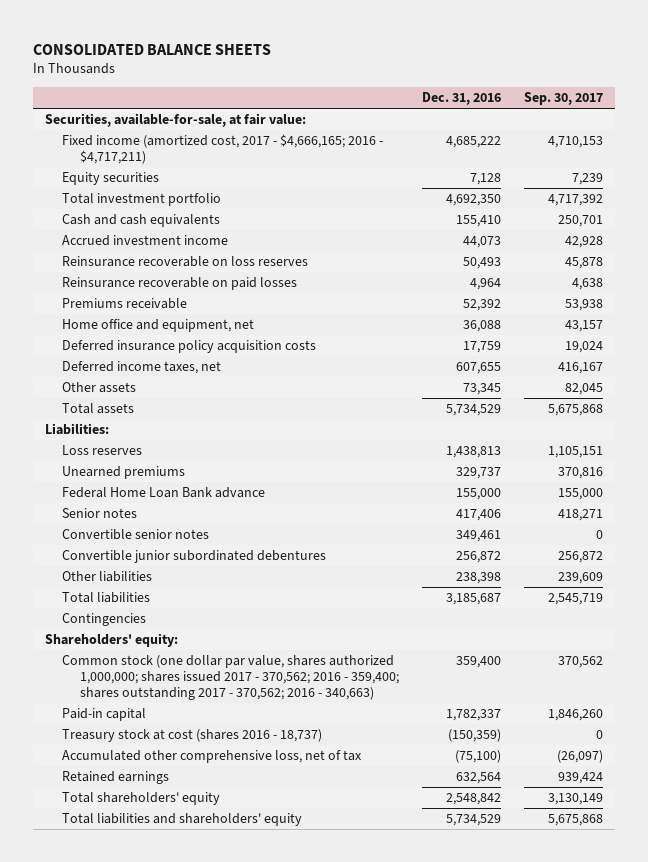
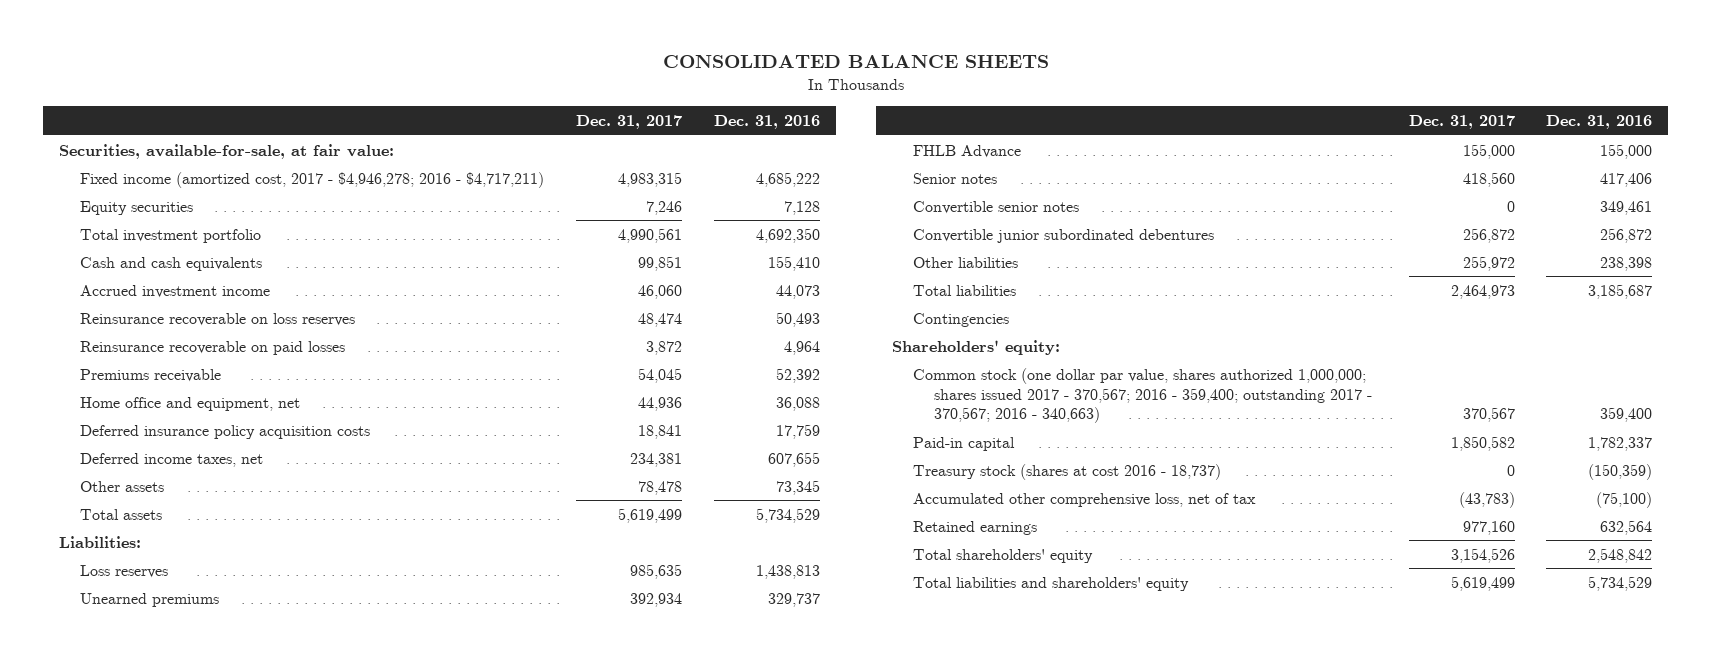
- | Dec. 31, 2016 | Sep. 30, 2017
+ | Dec. 31, 2017 | Dec. 31, 2016
- Fixed income (amortized cost, 2017 - $4,666,165; 2016 - $4,717,211) | 4,685,222 | 4,710,153
+ Fixed income (amortized cost, 2017 - $4,946,278; 2016 - $4,717,211) | 4,983,315 | 4,685,222
- Federal Home Loan Bank advance | 155,000 | 155,000
+ FHLB Advance | 155,000 | 155,000
- Common stock (one dollar par value, shares authorized 1,000,000; shares issued 2017 - 370,562; 2016 - 359,400; shares outstanding 2017 - 370,562; 2016 - 340,663) | 359,400 | 370,562
+ Common stock (one dollar par value, shares authorized 1,000,000; shares issued 2017 - 370,567; 2016 - 359,400; outstanding 2017 - 370,567; 2016 - 340,663) | 370,567 | 359,400
- Treasury stock at cost (shares 2016 - 18,737) | (150,359) | 0
+ Treasury stock (shares at cost 2016 - 18,737) | 0 | (150,359)

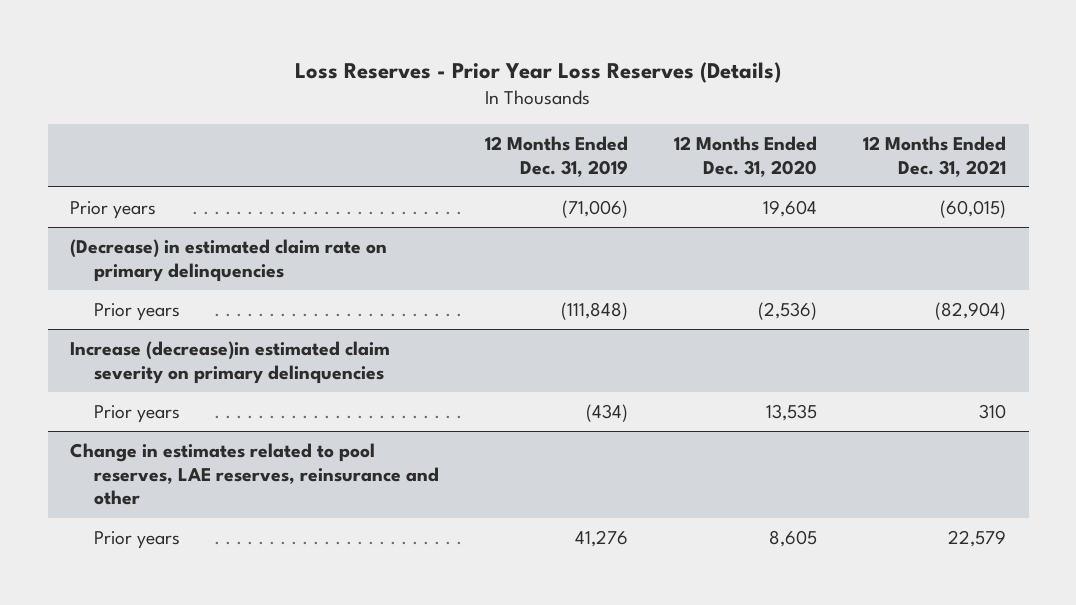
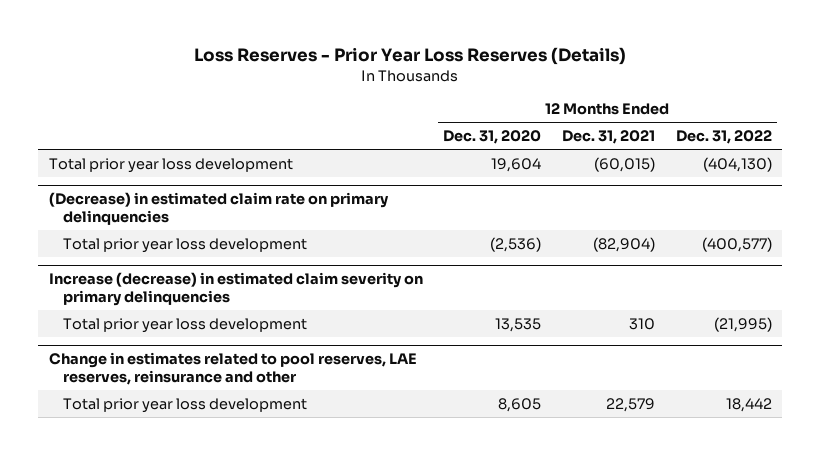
- | 12 Months Ended Dec. 31, 2019 | 12 Months Ended Dec. 31, 2020 | 12 Months Ended Dec. 31, 2021
+ | 12 Months Ended Dec. 31, 2020 | 12 Months Ended Dec. 31, 2021 | 12 Months Ended Dec. 31, 2022
- Prior years | (71,006) | 19,604 | (60,015)
+ Total prior year loss development | 19,604 | (60,015) | (404,130)
@ (Decrease) in estimated claim rate on primary delinquencies
- Prior years | (111,848) | (2,536) | (82,904)
- Increase (decrease)in estimated claim severity on primary delinquencies
- Prior years | (434) | 13,535 | 310
@ (Decrease) in estimated claim rate on primary delinquencies
+ Total prior year loss development | (2,536) | (82,904) | (400,577)
+ Increase (decrease) in estimated claim severity on primary delinquencies
+ Total prior year loss development | 13,535 | 310 | (21,995)
@ Change in estimates related to pool reserves, LAE reserves, reinsurance and other
- Prior years | 41,276 | 8,605 | 22,579
+ Total prior year loss development | 8,605 | 22,579 | 18,442

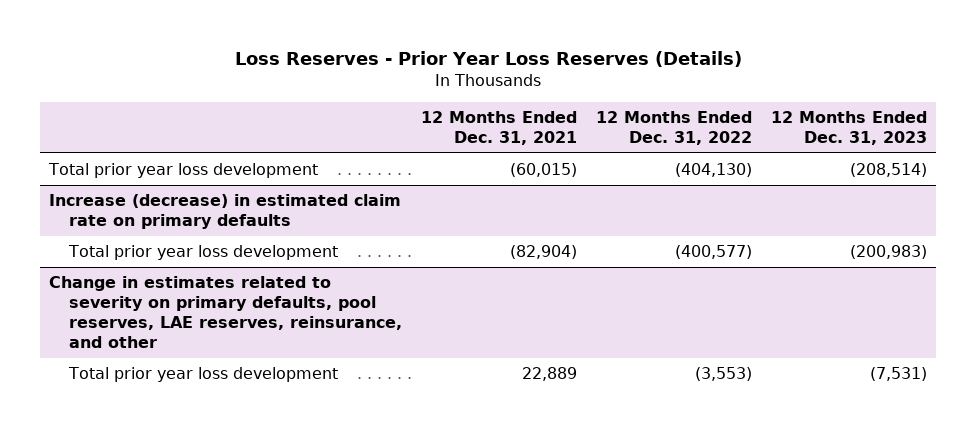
- | 12 Months Ended Dec. 31, 2020 | 12 Months Ended Dec. 31, 2021 | 12 Months Ended Dec. 31, 2022
+ | 12 Months Ended Dec. 31, 2021 | 12 Months Ended Dec. 31, 2022 | 12 Months Ended Dec. 31, 2023
- (Decrease) in estimated claim rate on primary delinquencies
+ Increase (decrease) in estimated claim rate on primary defaults
- Increase (decrease) in estimated claim severity on primary delinquencies
- Total prior year loss development | 13,535 | 310 | (21,995)
- Change in estimates related to pool reserves, LAE reserves, reinsurance and other
- Total prior year loss development | 8,605 | 22,579 | 18,442
+ Change in estimates related to severity on primary defaults, pool reserves, LAE reserves, reinsurance, and other
+ Total prior year loss development | 22,889 | (3,553) | (7,531)

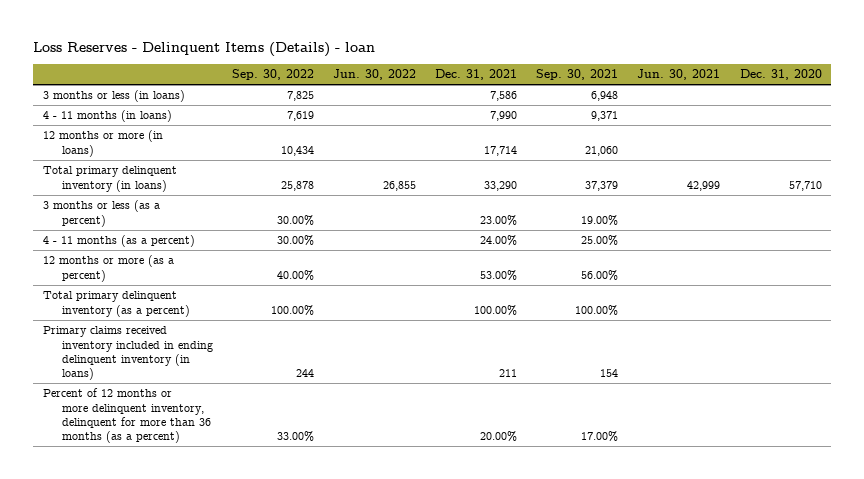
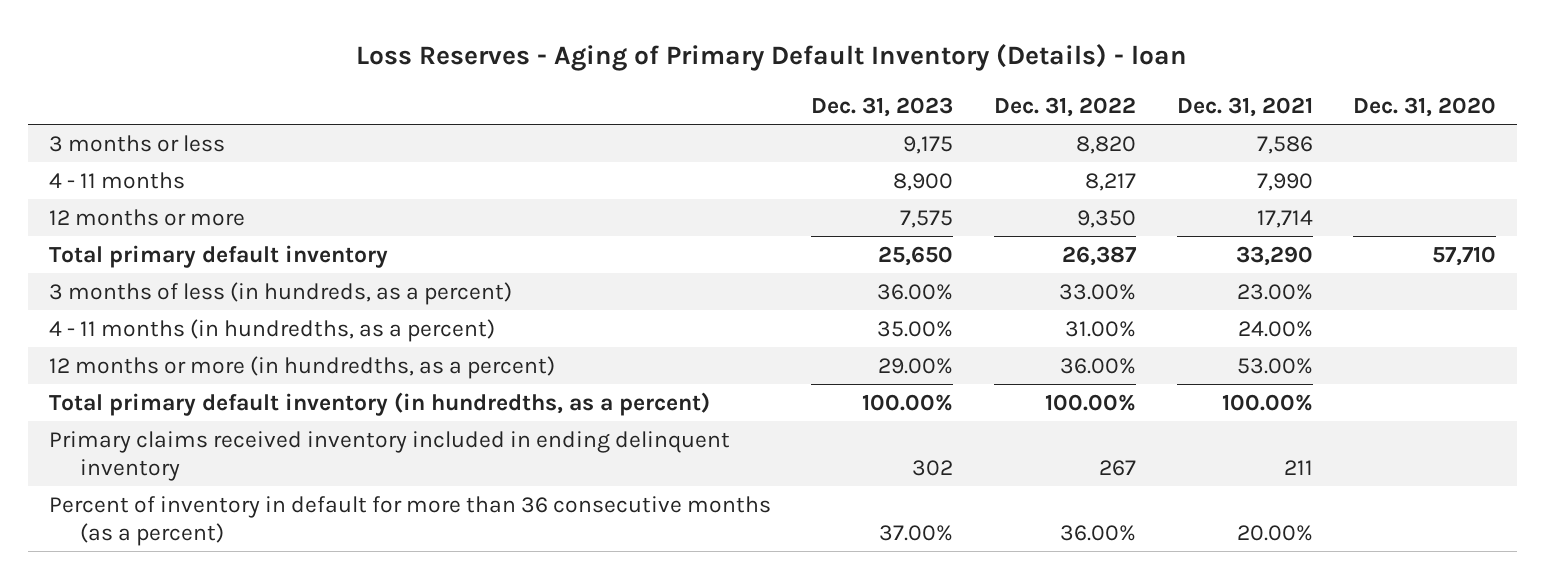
- Loss Reserves - Delinquent Items (Details) - loan
+ Loss Reserves - Aging of Primary Default Inventory (Details) - loan
- | Sep. 30, 2022 | Jun. 30, 2022 | Dec. 31, 2021 | Sep. 30, 2021 | Jun. 30, 2021 | Dec. 31, 2020
+ | Dec. 31, 2023 | Dec. 31, 2022 | Dec. 31, 2021 | Dec. 31, 2020
- 3 months or less (in loans) | 7,825 | | 7,586 | 6,948 | |
- 4 - 11 months (in loans) | 7,619 | | 7,990 | 9,371 | |
- 12 months or more (in loans) | 10,434 | | 17,714 | 21,060 | |
- Total primary delinquent inventory (in loans) | 25,878 | 26,855 | 33,290 | 37,379 | 42,999 | 57,710
- 3 months or less (as a percent) | 30.00% | | 23.00% | 19.00% | |
- 4 - 11 months (as a percent) | 30.00% | | 24.00% | 25.00% | |
- 12 months or more (as a percent) | 40.00% | | 53.00% | 56.00% | |
- Total primary delinquent inventory (as a percent) | 100.00% | | 100.00% | 100.00% | |
- Primary claims received inventory included in ending delinquent inventory (in loans) | 244 | | 211 | 154 | |
- Percent of 12 months or more delinquent inventory, delinquent for more than 36 months (as a percent) | 33.00% | | 20.00% | 17.00% | |
+ 3 months or less | 9,175 | 8,820 | 7,586 |
+ 4 - 11 months | 8,900 | 8,217 | 7,990 |
+ 12 months or more | 7,575 | 9,350 | 17,714 |
+ Total primary default inventory | 25,650 | 26,387 | 33,290 | 57,710
+ 3 months of less (in hundreds, as a percent) | 36.00% | 33.00% | 23.00% |
+ 4 - 11 months (in hundredths, as a percent) | 35.00% | 31.00% | 24.00% |
+ 12 months or more (in hundredths, as a percent) | 29.00% | 36.00% | 53.00% |
+ Total primary default inventory (in hundredths, as a percent) | 100.00% | 100.00% | 100.00% |
+ Primary claims received inventory included in ending delinquent inventory | 302 | 267 | 211 |
+ Percent of inventory in default for more than 36 consecutive months (as a percent) | 37.00% | 36.00% | 20.00% |

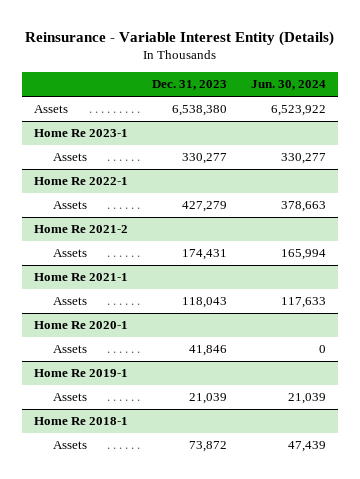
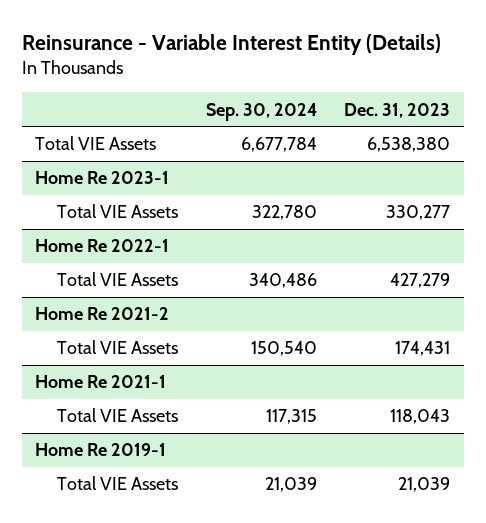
- | Dec. 31, 2023 | Jun. 30, 2024
+ | Sep. 30, 2024 | Dec. 31, 2023
- Assets | 6,538,380 | 6,523,922
+ Total VIE Assets | 6,677,784 | 6,538,380
@ Home Re 2023-1
- Assets | 330,277 | 330,277
+ Total VIE Assets | 322,780 | 330,277
@ Home Re 2022-1
- Assets | 427,279 | 378,663
+ Total VIE Assets | 340,486 | 427,279
@ Home Re 2021-2
- Assets | 174,431 | 165,994
+ Total VIE Assets | 150,540 | 174,431
@ Home Re 2021-1
- Assets | 118,043 | 117,633
- Home Re 2020-1
- Assets | 41,846 | 0
@ Home Re 2021-1
+ Total VIE Assets | 117,315 | 118,043
@ Home Re 2019-1
- Assets | 21,039 | 21,039
- Home Re 2018-1
- Assets | 73,872 | 47,439
@ Home Re 2019-1
+ Total VIE Assets | 21,039 | 21,039

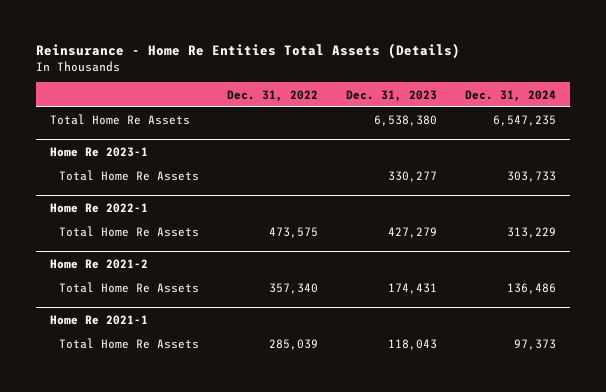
- Reinsurance - Variable Interest Entity (Details)
+ Reinsurance - Home Re Entities Total Assets (Details)
- | Sep. 30, 2024 | Dec. 31, 2023
+ | Dec. 31, 2022 | Dec. 31, 2023 | Dec. 31, 2024
- Total VIE Assets | 6,677,784 | 6,538,380
+ Total Home Re Assets | | 6,538,380 | 6,547,235
@ Home Re 2023-1
- Total VIE Assets | 322,780 | 330,277
+ Total Home Re Assets | | 330,277 | 303,733
@ Home Re 2022-1
- Total VIE Assets | 340,486 | 427,279
+ Total Home Re Assets | 473,575 | 427,279 | 313,229
@ Home Re 2021-2
- Total VIE Assets | 150,540 | 174,431
+ Total Home Re Assets | 357,340 | 174,431 | 136,486
@ Home Re 2021-1
- Total VIE Assets | 117,315 | 118,043
- Home Re 2019-1
- Total VIE Assets | 21,039 | 21,039
@ Home Re 2021-1
+ Total Home Re Assets | 285,039 | 118,043 | 97,373

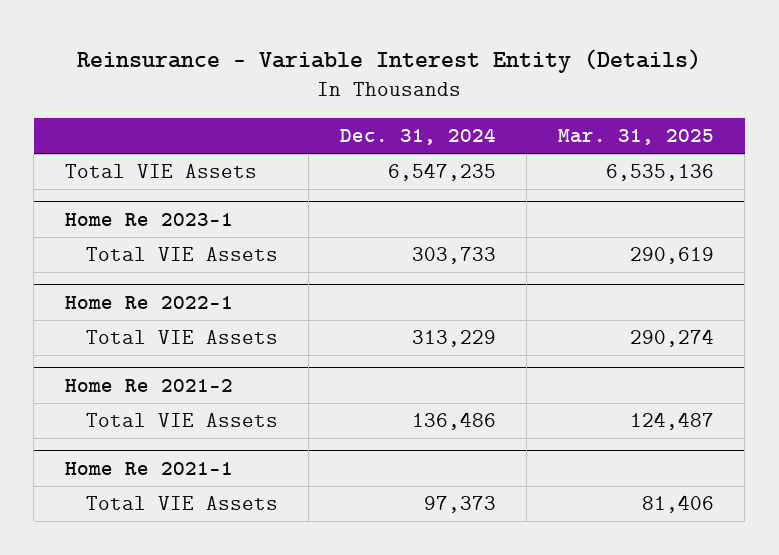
- Reinsurance - Home Re Entities Total Assets (Details)
+ Reinsurance - Variable Interest Entity (Details)
- | Dec. 31, 2022 | Dec. 31, 2023 | Dec. 31, 2024
+ | Dec. 31, 2024 | Mar. 31, 2025
- Total Home Re Assets | | 6,538,380 | 6,547,235
+ Total VIE Assets | 6,547,235 | 6,535,136
@ Home Re 2023-1
- Total Home Re Assets | | 330,277 | 303,733
+ Total VIE Assets | 303,733 | 290,619
@ Home Re 2022-1
- Total Home Re Assets | 473,575 | 427,279 | 313,229
+ Total VIE Assets | 313,229 | 290,274
@ Home Re 2021-2
- Total Home Re Assets | 357,340 | 174,431 | 136,486
+ Total VIE Assets | 136,486 | 124,487
@ Home Re 2021-1
- Total Home Re Assets | 285,039 | 118,043 | 97,373
+ Total VIE Assets | 97,373 | 81,406

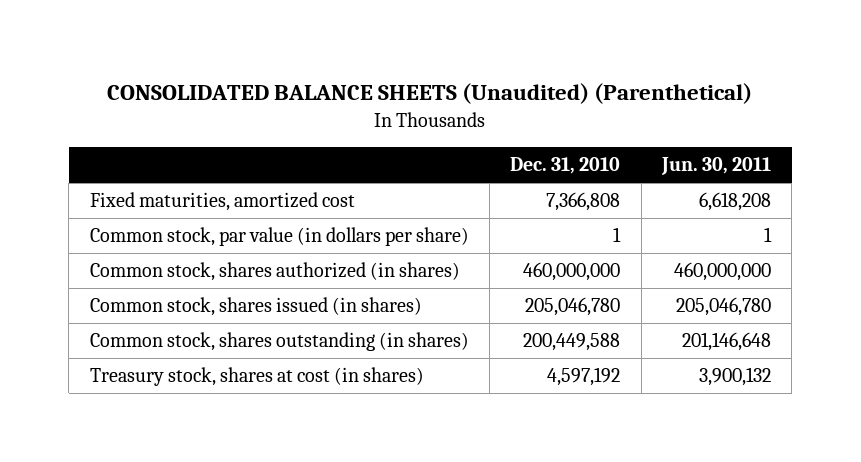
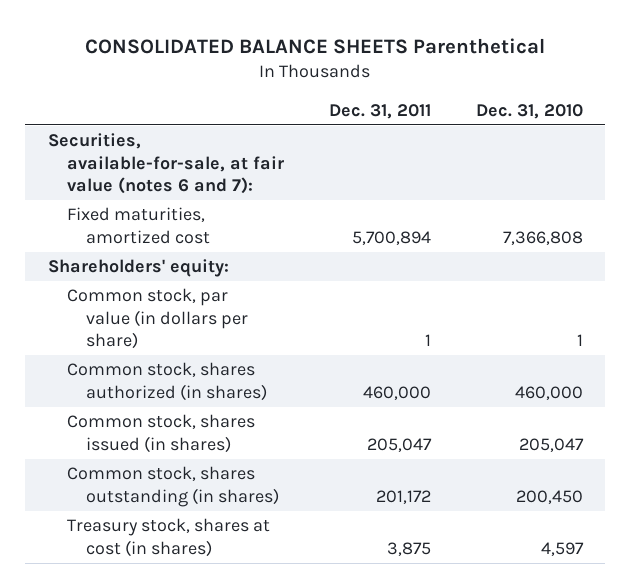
- CONSOLIDATED BALANCE SHEETS (Unaudited) (Parenthetical)
+ CONSOLIDATED BALANCE SHEETS Parenthetical
- | Dec. 31, 2010 | Jun. 30, 2011
+ | Dec. 31, 2011 | Dec. 31, 2010
+ Securities, available-for-sale, at fair value (notes 6 and 7):
+ Shareholders' equity:
- Common stock, shares authorized (in shares) | 460,000,000 | 460,000,000
- Common stock, shares issued (in shares) | 205,046,780 | 205,046,780
- Common stock, shares outstanding (in shares) | 200,449,588 | 201,146,648
- Treasury stock, shares at cost (in shares) | 4,597,192 | 3,900,132
+ Common stock, shares authorized (in shares) | 460,000 | 460,000
+ Common stock, shares issued (in shares) | 205,047 | 205,047
+ Common stock, shares outstanding (in shares) | 201,172 | 200,450
+ Treasury stock, shares at cost (in shares) | 3,875 | 4,597

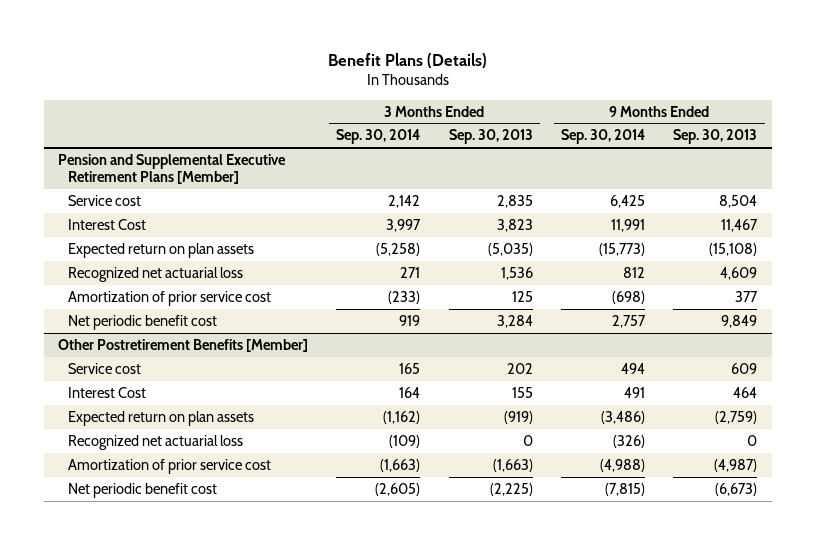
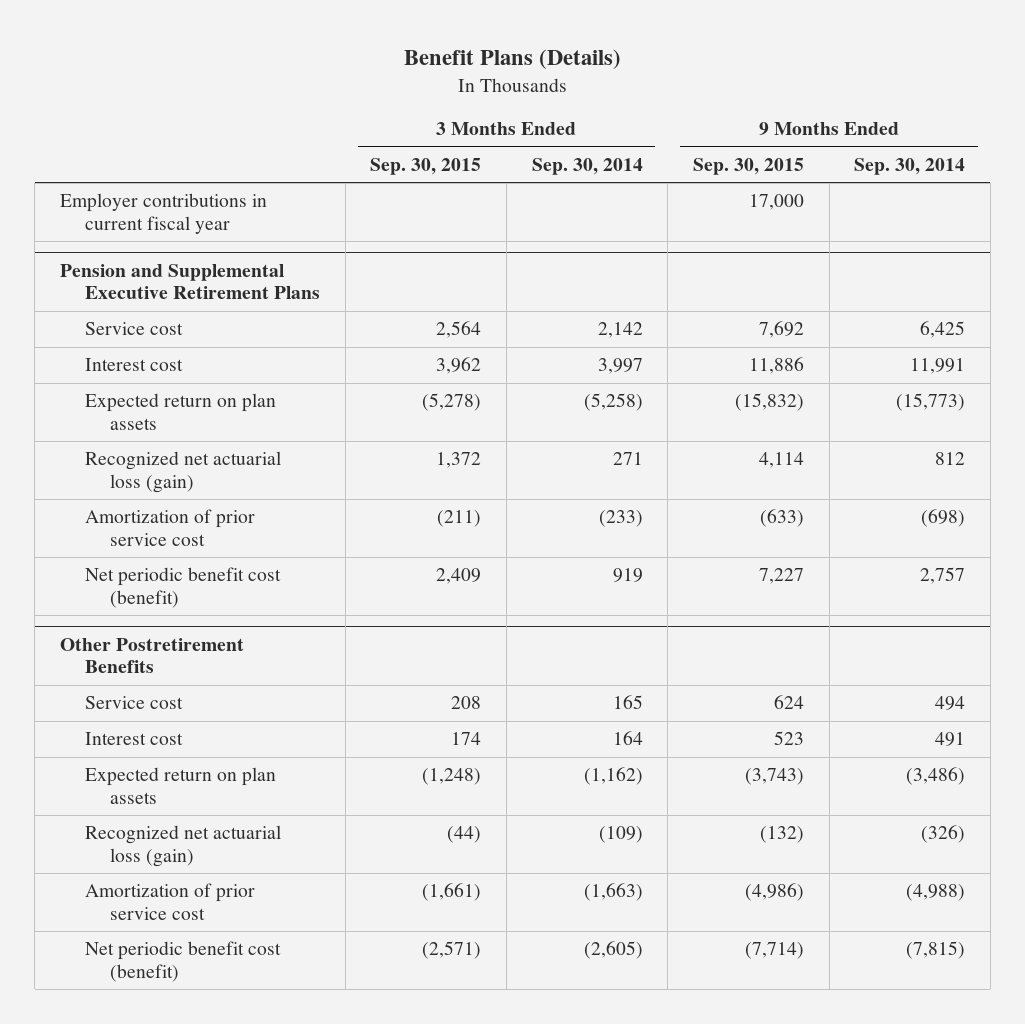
- | 3 Months Ended Sep. 30, 2014 | 3 Months Ended Sep. 30, 2013 | 9 Months Ended Sep. 30, 2014 | 9 Months Ended Sep. 30, 2013
+ | 3 Months Ended Sep. 30, 2015 | 3 Months Ended Sep. 30, 2014 | 9 Months Ended Sep. 30, 2015 | 9 Months Ended Sep. 30, 2014
- Pension and Supplemental Executive Retirement Plans [Member]
+ Employer contributions in current fiscal year | | | 17,000 |
+ Pension and Supplemental Executive Retirement Plans
- Interest Cost | 3,997 | 3,823 | 11,991 | 11,467
+ Interest cost | 3,962 | 3,997 | 11,886 | 11,991
- Recognized net actuarial loss | 271 | 1,536 | 812 | 4,609
+ Recognized net actuarial loss (gain) | 1,372 | 271 | 4,114 | 812
- Net periodic benefit cost | 919 | 3,284 | 2,757 | 9,849
- Other Postretirement Benefits [Member]
+ Net periodic benefit cost (benefit) | 2,409 | 919 | 7,227 | 2,757
+ Other Postretirement Benefits
- Interest Cost | 164 | 155 | 491 | 464
+ Interest cost | 174 | 164 | 523 | 491
- Recognized net actuarial loss | (109) | 0 | (326) | 0
+ Recognized net actuarial loss (gain) | (44) | (109) | (132) | (326)
- Net periodic benefit cost | (2,605) | (2,225) | (7,815) | (6,673)
+ Net periodic benefit cost (benefit) | (2,571) | (2,605) | (7,714) | (7,815)

